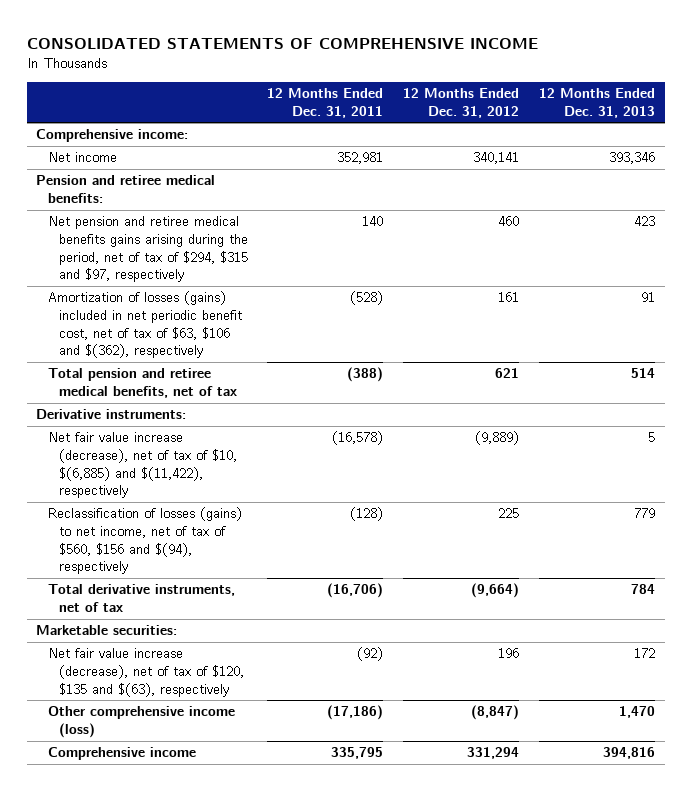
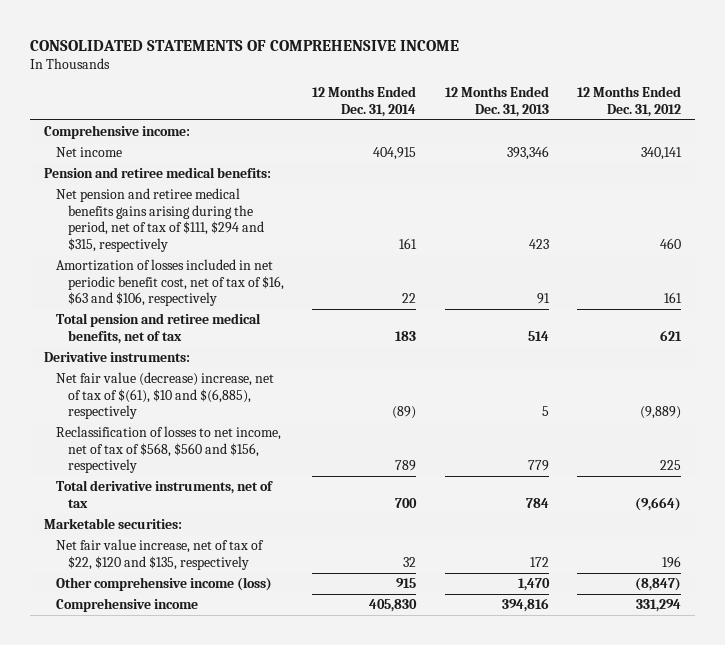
- | 12 Months Ended Dec. 31, 2011 | 12 Months Ended Dec. 31, 2012 | 12 Months Ended Dec. 31, 2013
+ | 12 Months Ended Dec. 31, 2014 | 12 Months Ended Dec. 31, 2013 | 12 Months Ended Dec. 31, 2012
- Net pension and retiree medical benefits gains arising during the period, net of tax of $294, $315 and $97, respectively | 140 | 460 | 423
- Amortization of losses (gains) included in net periodic benefit cost, net of tax of $63, $106 and $(362), respectively | (528) | 161 | 91
+ Net pension and retiree medical benefits gains arising during the period, net of tax of $111, $294 and $315, respectively | 161 | 423 | 460
+ Amortization of losses included in net periodic benefit cost, net of tax of $16, $63 and $106, respectively | 22 | 91 | 161
- Net fair value increase (decrease), net of tax of $10, $(6,885) and $(11,422), respectively | (16,578) | (9,889) | 5
- Reclassification of losses (gains) to net income, net of tax of $560, $156 and $(94), respectively | (128) | 225 | 779
+ Net fair value (decrease) increase, net of tax of $(61), $10 and $(6,885), respectively | (89) | 5 | (9,889)
+ Reclassification of losses to net income, net of tax of $568, $560 and $156, respectively | 789 | 779 | 225
- Net fair value increase (decrease), net of tax of $120, $135 and $(63), respectively | (92) | 196 | 172
+ Net fair value increase, net of tax of $22, $120 and $135, respectively | 32 | 172 | 196

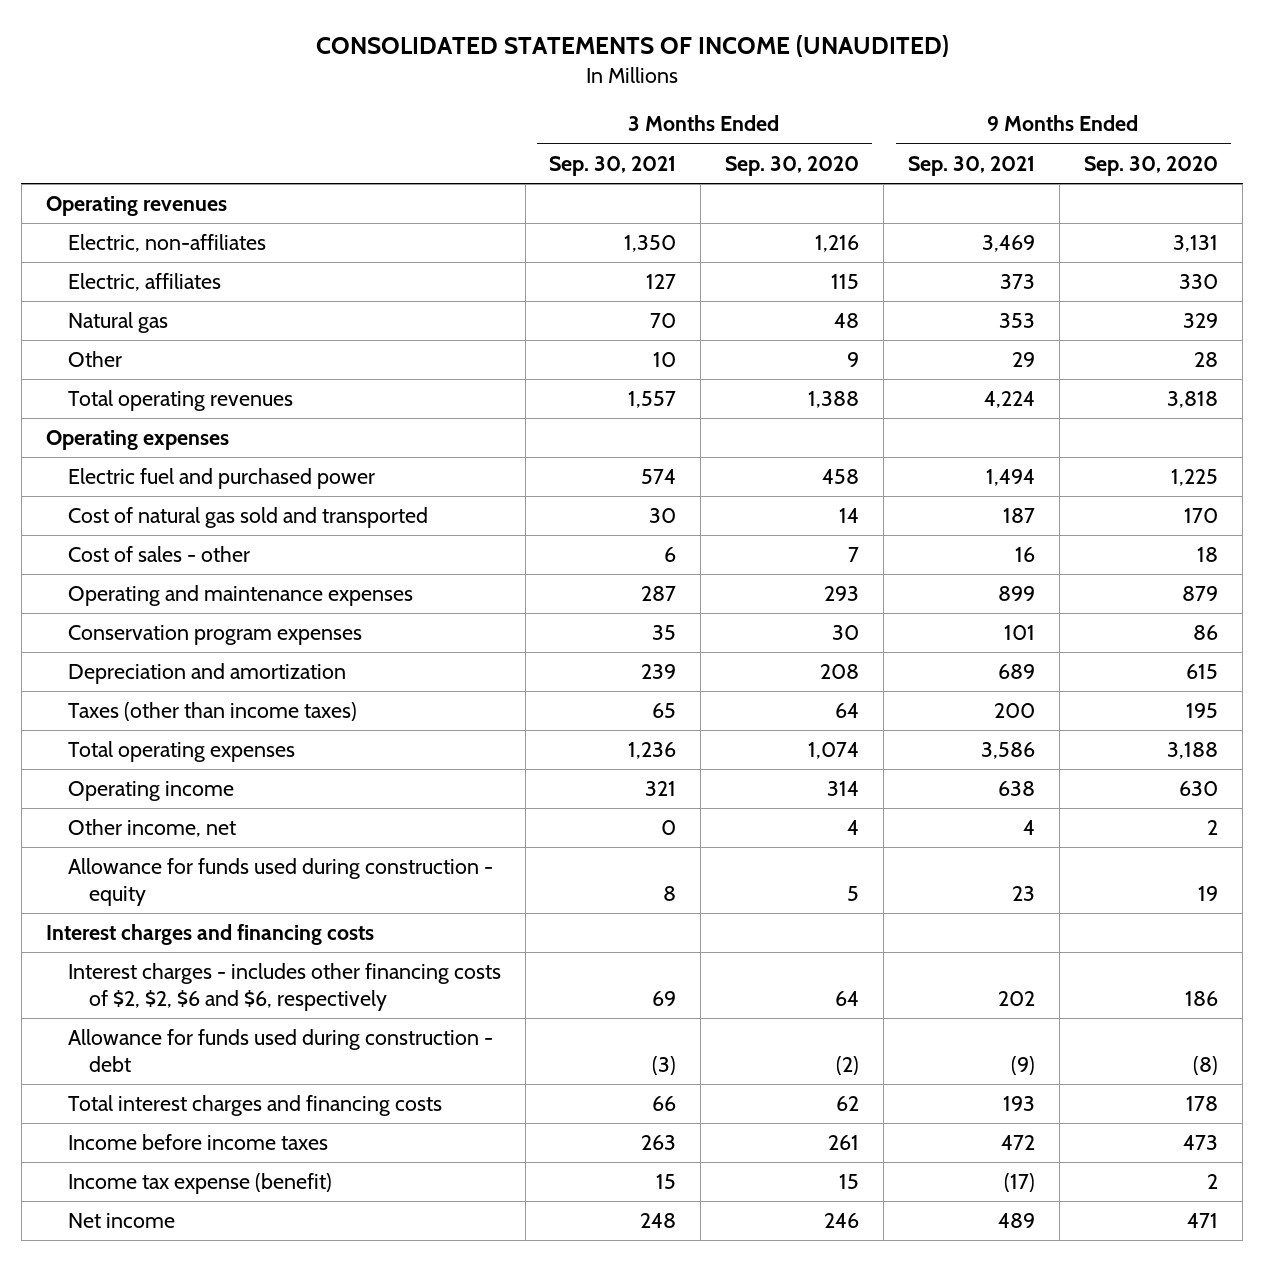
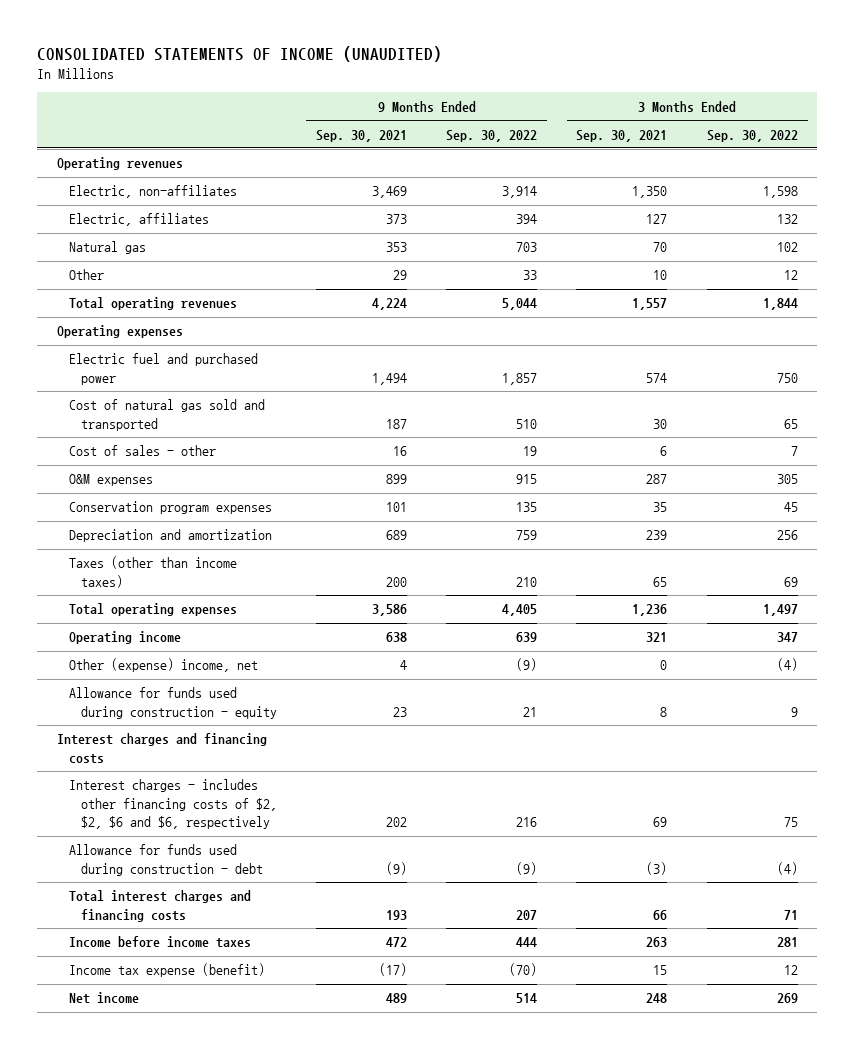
- | 3 Months Ended Sep. 30, 2021 | 3 Months Ended Sep. 30, 2020 | 9 Months Ended Sep. 30, 2021 | 9 Months Ended Sep. 30, 2020
+ | 9 Months Ended Sep. 30, 2021 | 9 Months Ended Sep. 30, 2022 | 3 Months Ended Sep. 30, 2021 | 3 Months Ended Sep. 30, 2022
- Operating and maintenance expenses | 287 | 293 | 899 | 879
+ O&M expenses | 899 | 915 | 287 | 305
- Other income, net | 0 | 4 | 4 | 2
+ Other (expense) income, net | 4 | (9) | 0 | (4)

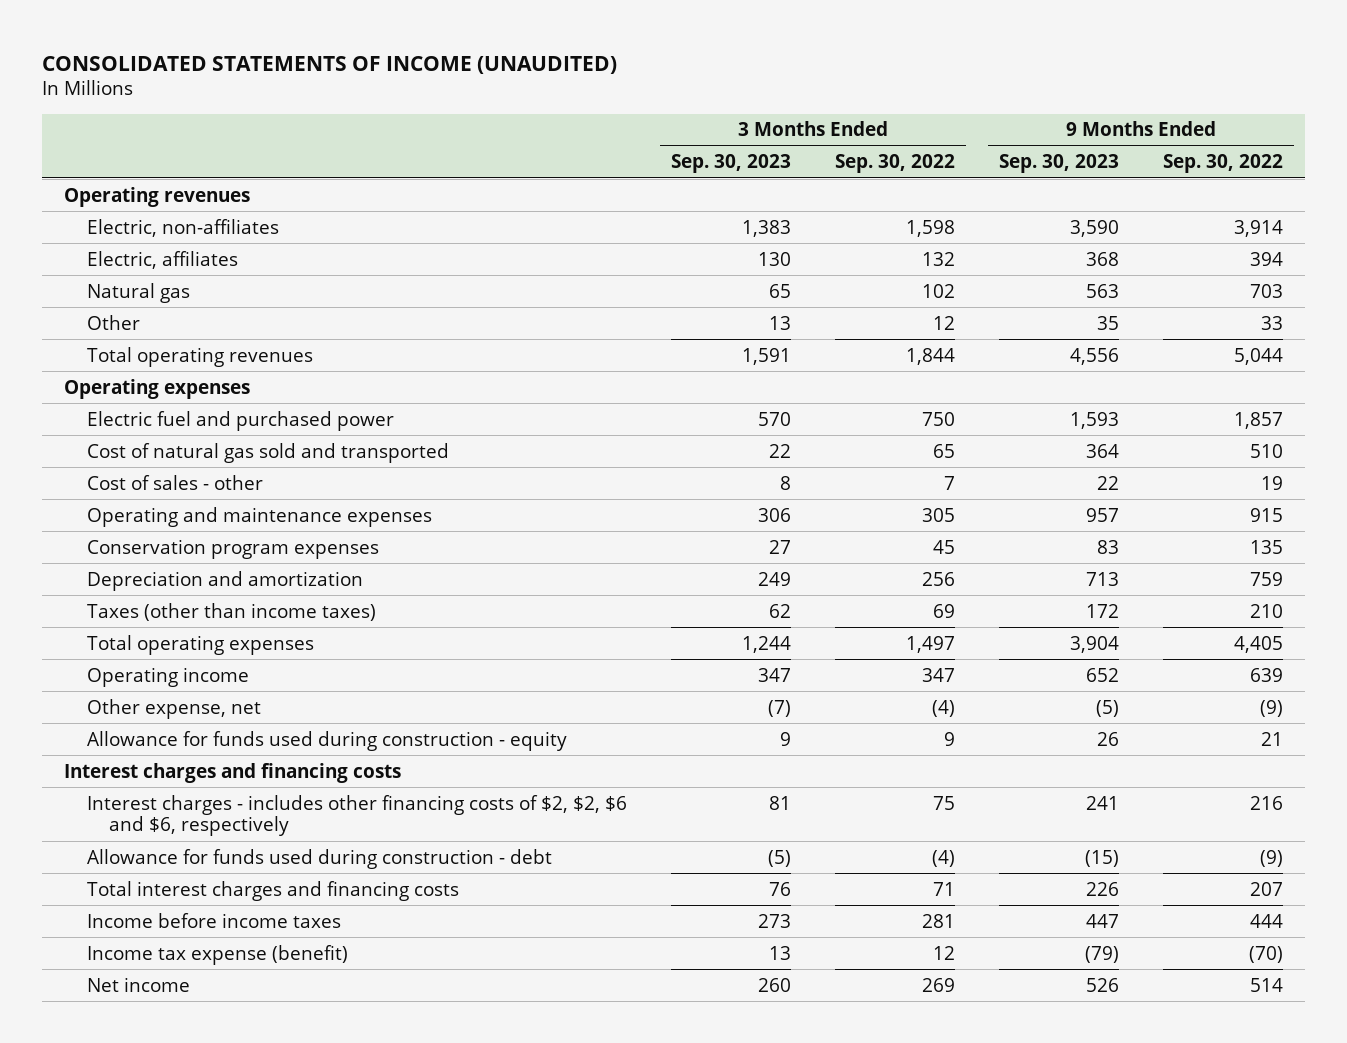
- | 9 Months Ended Sep. 30, 2021 | 9 Months Ended Sep. 30, 2022 | 3 Months Ended Sep. 30, 2021 | 3 Months Ended Sep. 30, 2022
+ | 3 Months Ended Sep. 30, 2023 | 3 Months Ended Sep. 30, 2022 | 9 Months Ended Sep. 30, 2023 | 9 Months Ended Sep. 30, 2022
- O&M expenses | 899 | 915 | 287 | 305
+ Operating and maintenance expenses | 306 | 305 | 957 | 915
- Other (expense) income, net | 4 | (9) | 0 | (4)
+ Other expense, net | (7) | (4) | (5) | (9)

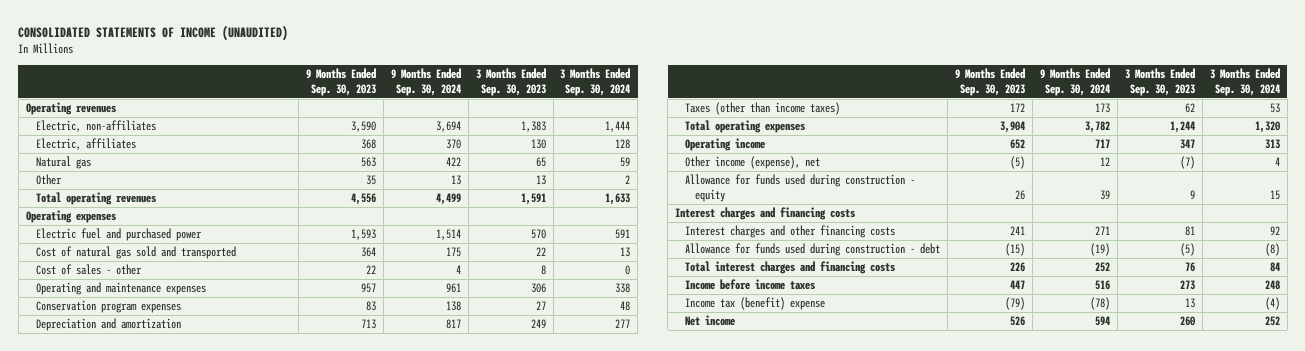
- | 3 Months Ended Sep. 30, 2023 | 3 Months Ended Sep. 30, 2022 | 9 Months Ended Sep. 30, 2023 | 9 Months Ended Sep. 30, 2022
+ | 9 Months Ended Sep. 30, 2023 | 9 Months Ended Sep. 30, 2024 | 3 Months Ended Sep. 30, 2023 | 3 Months Ended Sep. 30, 2024
- Other expense, net | (7) | (4) | (5) | (9)
+ Other income (expense), net | (5) | 12 | (7) | 4
- Interest charges - includes other financing costs of $2, $2, $6 and $6, respectively | 81 | 75 | 241 | 216
+ Interest charges and other financing costs | 241 | 271 | 81 | 92
- Income tax expense (benefit) | 13 | 12 | (79) | (70)
+ Income tax (benefit) expense | (79) | (78) | 13 | (4)

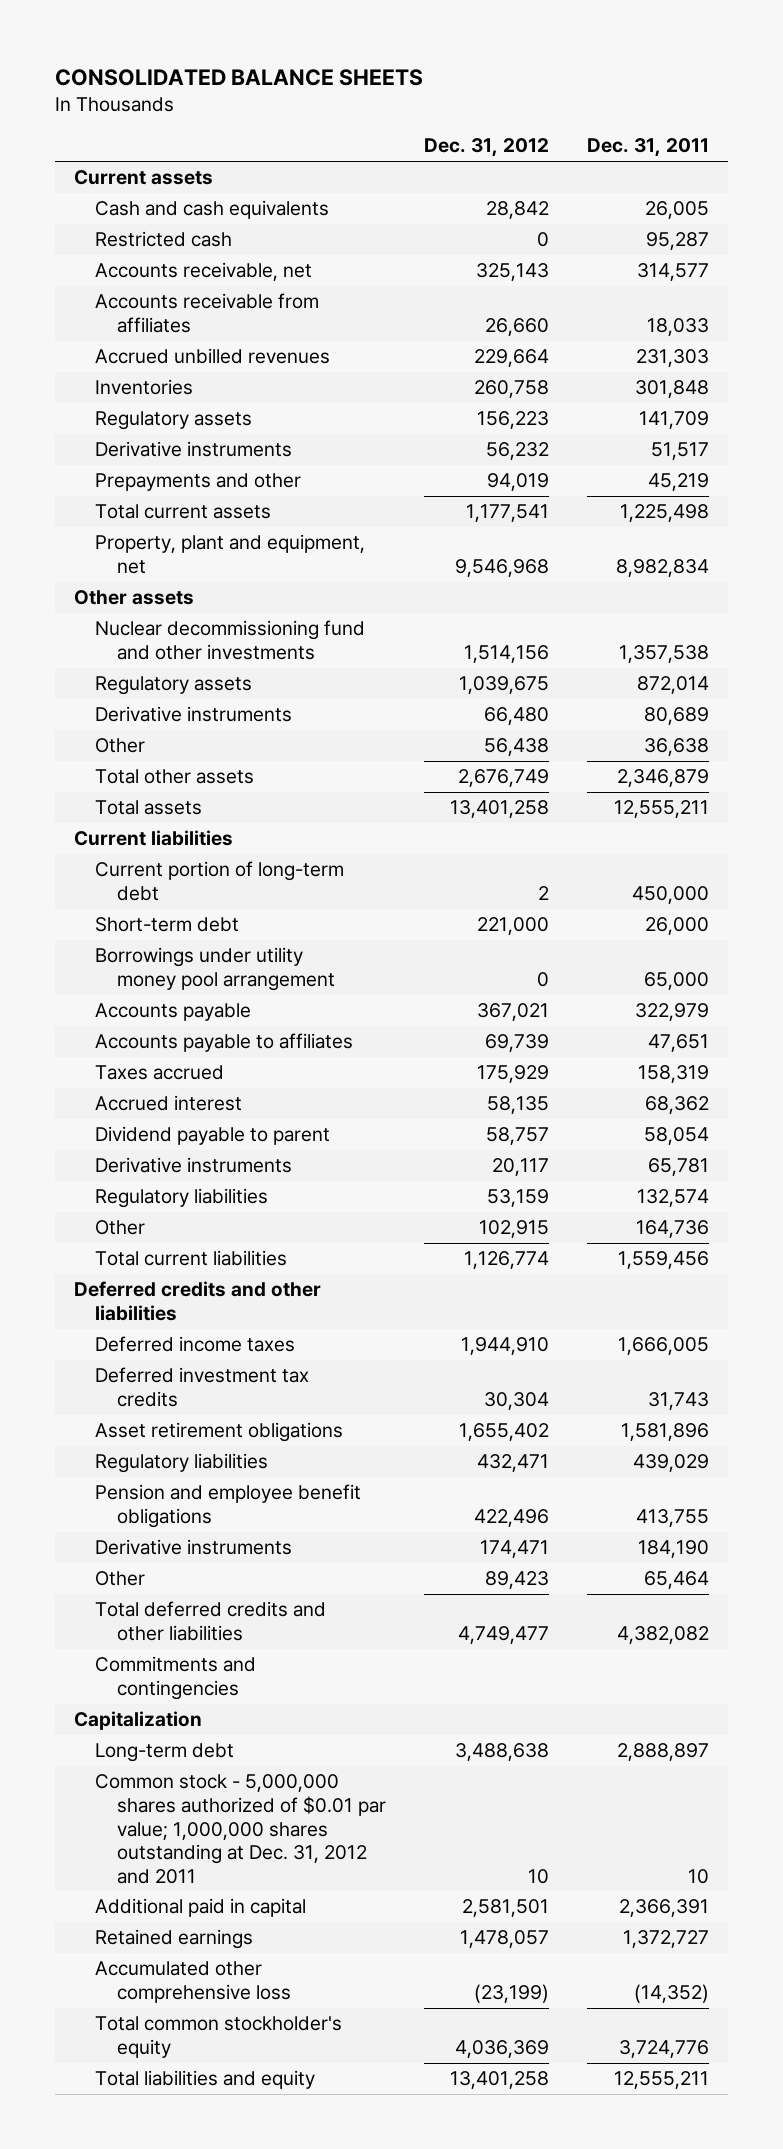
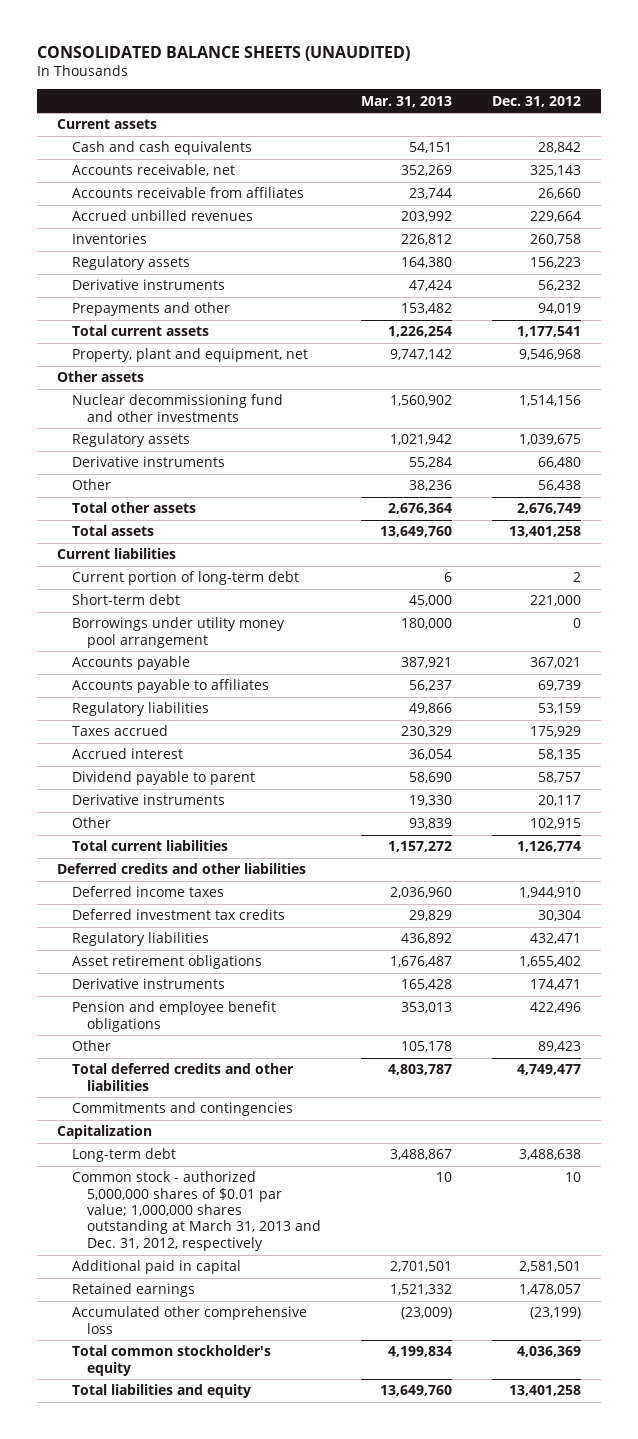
- CONSOLIDATED BALANCE SHEETS
+ CONSOLIDATED BALANCE SHEETS (UNAUDITED)
- | Dec. 31, 2012 | Dec. 31, 2011
+ | Mar. 31, 2013 | Dec. 31, 2012
- Restricted cash | 0 | 95,287
moved up: Regulatory liabilities | 49,866 | 53,159
moved down: Asset retirement obligations | 1,676,487 | 1,655,402
moved down: Pension and employee benefit obligations | 353,013 | 422,496
- Common stock - 5,000,000 shares authorized of $0.01 par value; 1,000,000 shares outstanding at Dec. 31, 2012 and 2011 | 10 | 10
+ Common stock - authorized 5,000,000 shares of $0.01 par value; 1,000,000 shares outstanding at March 31, 2013 and Dec. 31, 2012, respectively | 10 | 10

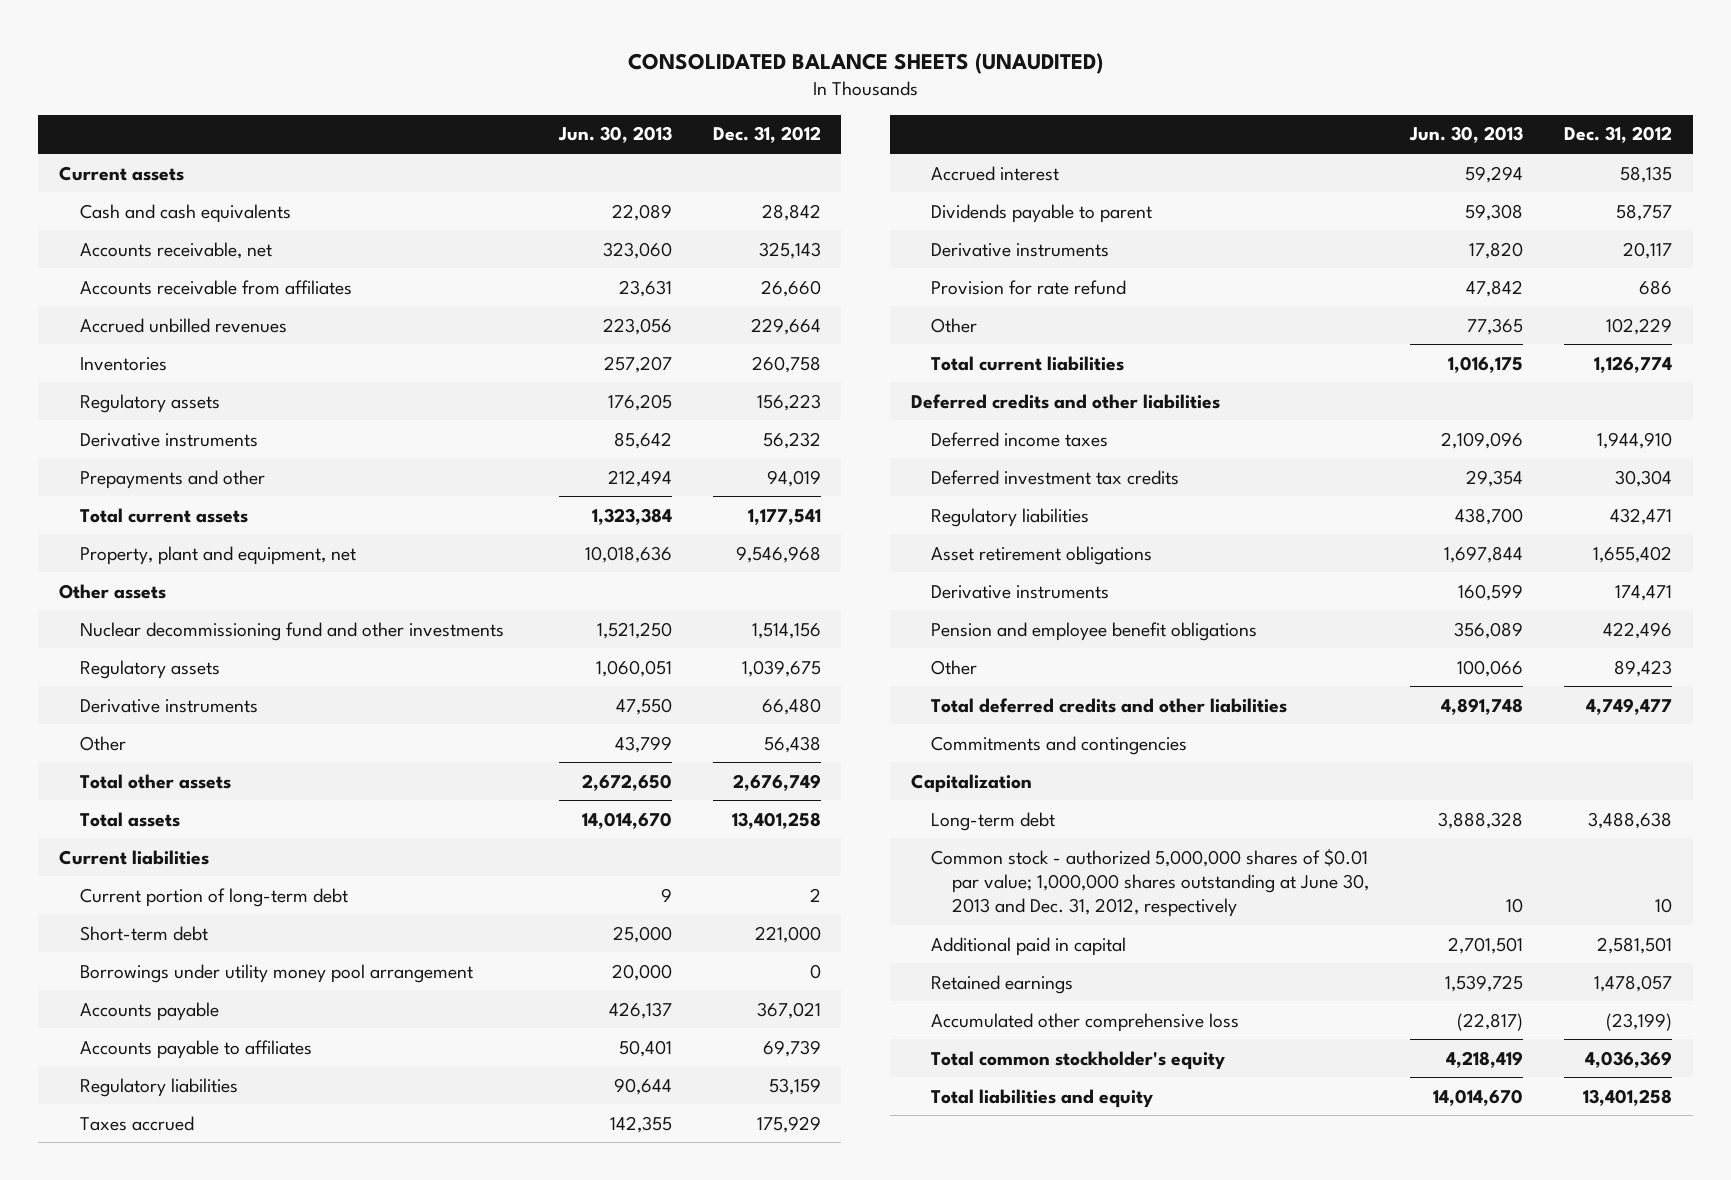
- | Mar. 31, 2013 | Dec. 31, 2012
+ | Jun. 30, 2013 | Dec. 31, 2012
- Dividend payable to parent | 58,690 | 58,757
+ Dividends payable to parent | 59,308 | 58,757
- Other | 93,839 | 102,915
+ Provision for rate refund | 47,842 | 686
+ Other | 77,365 | 102,229
- Common stock - authorized 5,000,000 shares of $0.01 par value; 1,000,000 shares outstanding at March 31, 2013 and Dec. 31, 2012, respectively | 10 | 10
+ Common stock - authorized 5,000,000 shares of $0.01 par value; 1,000,000 shares outstanding at June 30, 2013 and Dec. 31, 2012, respectively | 10 | 10

